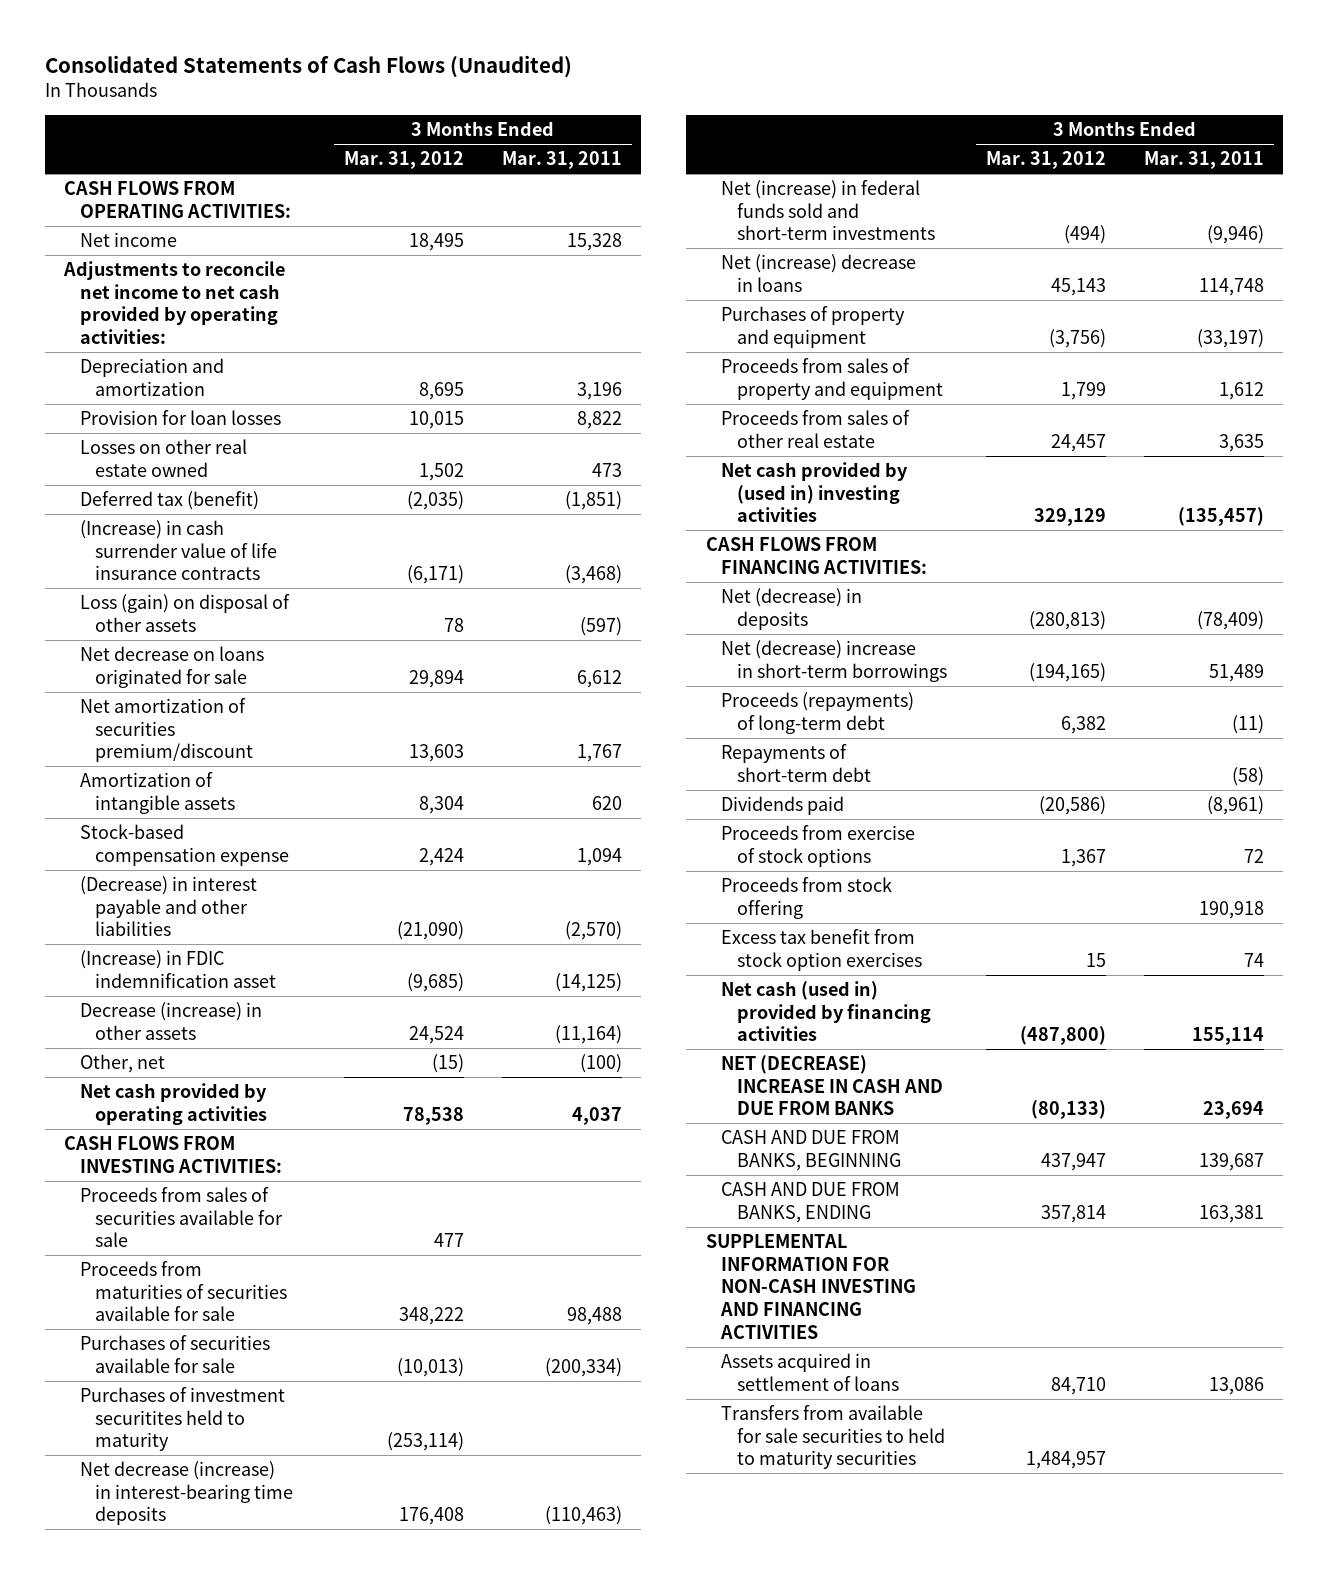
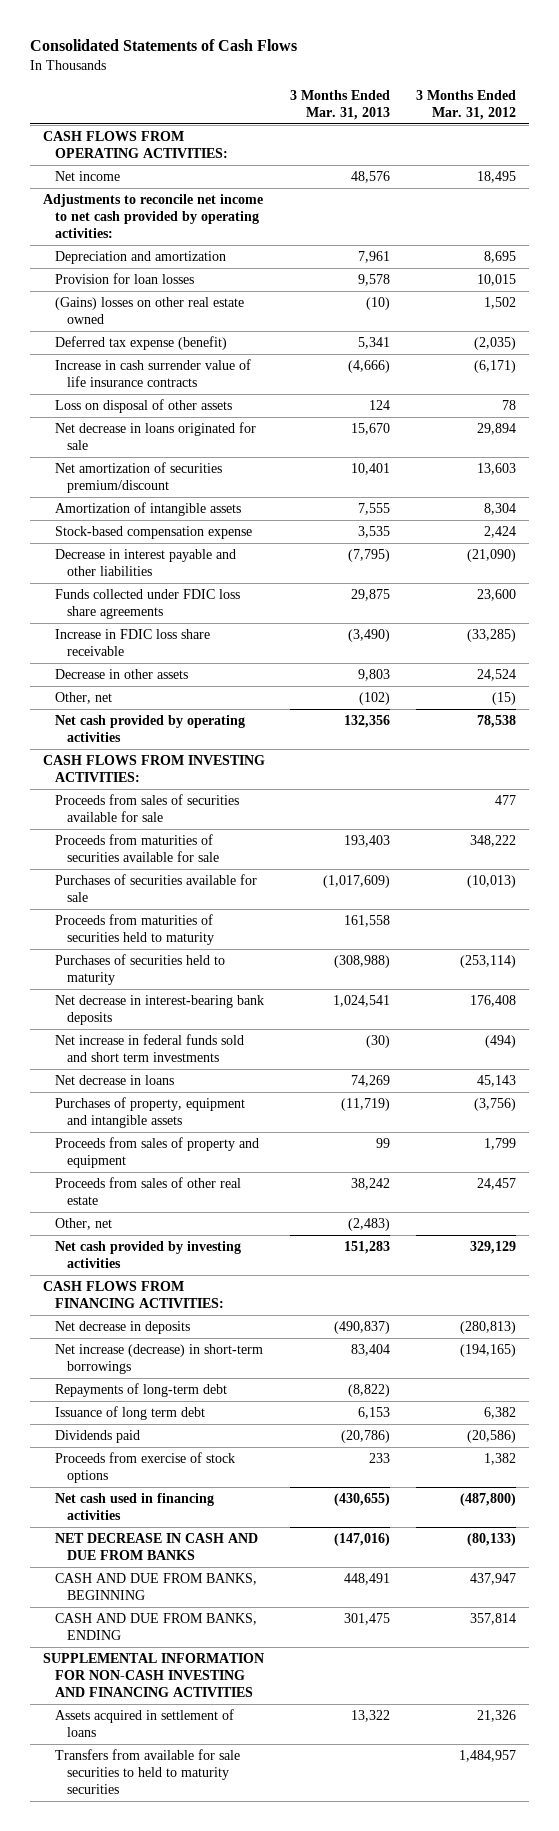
- Consolidated Statements of Cash Flows (Unaudited)
+ Consolidated Statements of Cash Flows
- | 3 Months Ended Mar. 31, 2012 | 3 Months Ended Mar. 31, 2011
+ | 3 Months Ended Mar. 31, 2013 | 3 Months Ended Mar. 31, 2012
- Losses on other real estate owned | 1,502 | 473
- Deferred tax (benefit) | (2,035) | (1,851)
- (Increase) in cash surrender value of life insurance contracts | (6,171) | (3,468)
- Loss (gain) on disposal of other assets | 78 | (597)
- Net decrease on loans originated for sale | 29,894 | 6,612
+ (Gains) losses on other real estate owned | (10) | 1,502
+ Deferred tax expense (benefit) | 5,341 | (2,035)
+ Increase in cash surrender value of life insurance contracts | (4,666) | (6,171)
+ Loss on disposal of other assets | 124 | 78
+ Net decrease in loans originated for sale | 15,670 | 29,894
- (Decrease) in interest payable and other liabilities | (21,090) | (2,570)
- (Increase) in FDIC indemnification asset | (9,685) | (14,125)
- Decrease (increase) in other assets | 24,524 | (11,164)
+ Decrease in interest payable and other liabilities | (7,795) | (21,090)
+ Funds collected under FDIC loss share agreements | 29,875 | 23,600
+ Increase in FDIC loss share receivable | (3,490) | (33,285)
+ Decrease in other assets | 9,803 | 24,524
- Purchases of investment securitites held to maturity | (253,114) |
- Net decrease (increase) in interest-bearing time deposits | 176,408 | (110,463)
- Net (increase) in federal funds sold and short-term investments | (494) | (9,946)
- Net (increase) decrease in loans | 45,143 | 114,748
- Purchases of property and equipment | (3,756) | (33,197)
+ Proceeds from maturities of securities held to maturity | 161,558 |
+ Purchases of securities held to maturity | (308,988) | (253,114)
+ Net decrease in interest-bearing bank deposits | 1,024,541 | 176,408
+ Net increase in federal funds sold and short term investments | (30) | (494)
+ Net decrease in loans | 74,269 | 45,143
+ Purchases of property, equipment and intangible assets | (11,719) | (3,756)
- Net cash provided by (used in) investing activities | 329,129 | (135,457)
+ Other, net | (2,483) |
+ Net cash provided by investing activities | 151,283 | 329,129
- Net (decrease) in deposits | (280,813) | (78,409)
- Net (decrease) increase in short-term borrowings | (194,165) | 51,489
- Proceeds (repayments) of long-term debt | 6,382 | (11)
- Repayments of short-term debt | | (58)
+ Net decrease in deposits | (490,837) | (280,813)
+ Net increase (decrease) in short-term borrowings | 83,404 | (194,165)
+ Repayments of long-term debt | (8,822) |
+ Issuance of long term debt | 6,153 | 6,382
- Proceeds from exercise of stock options | 1,367 | 72
- Proceeds from stock offering | | 190,918
- Excess tax benefit from stock option exercises | 15 | 74
- Net cash (used in) provided by financing activities | (487,800) | 155,114
- NET (DECREASE) INCREASE IN CASH AND DUE FROM BANKS | (80,133) | 23,694
+ Proceeds from exercise of stock options | 233 | 1,382
+ Net cash used in financing activities | (430,655) | (487,800)
+ NET DECREASE IN CASH AND DUE FROM BANKS | (147,016) | (80,133)
- Assets acquired in settlement of loans | 84,710 | 13,086
+ Assets acquired in settlement of loans | 13,322 | 21,326

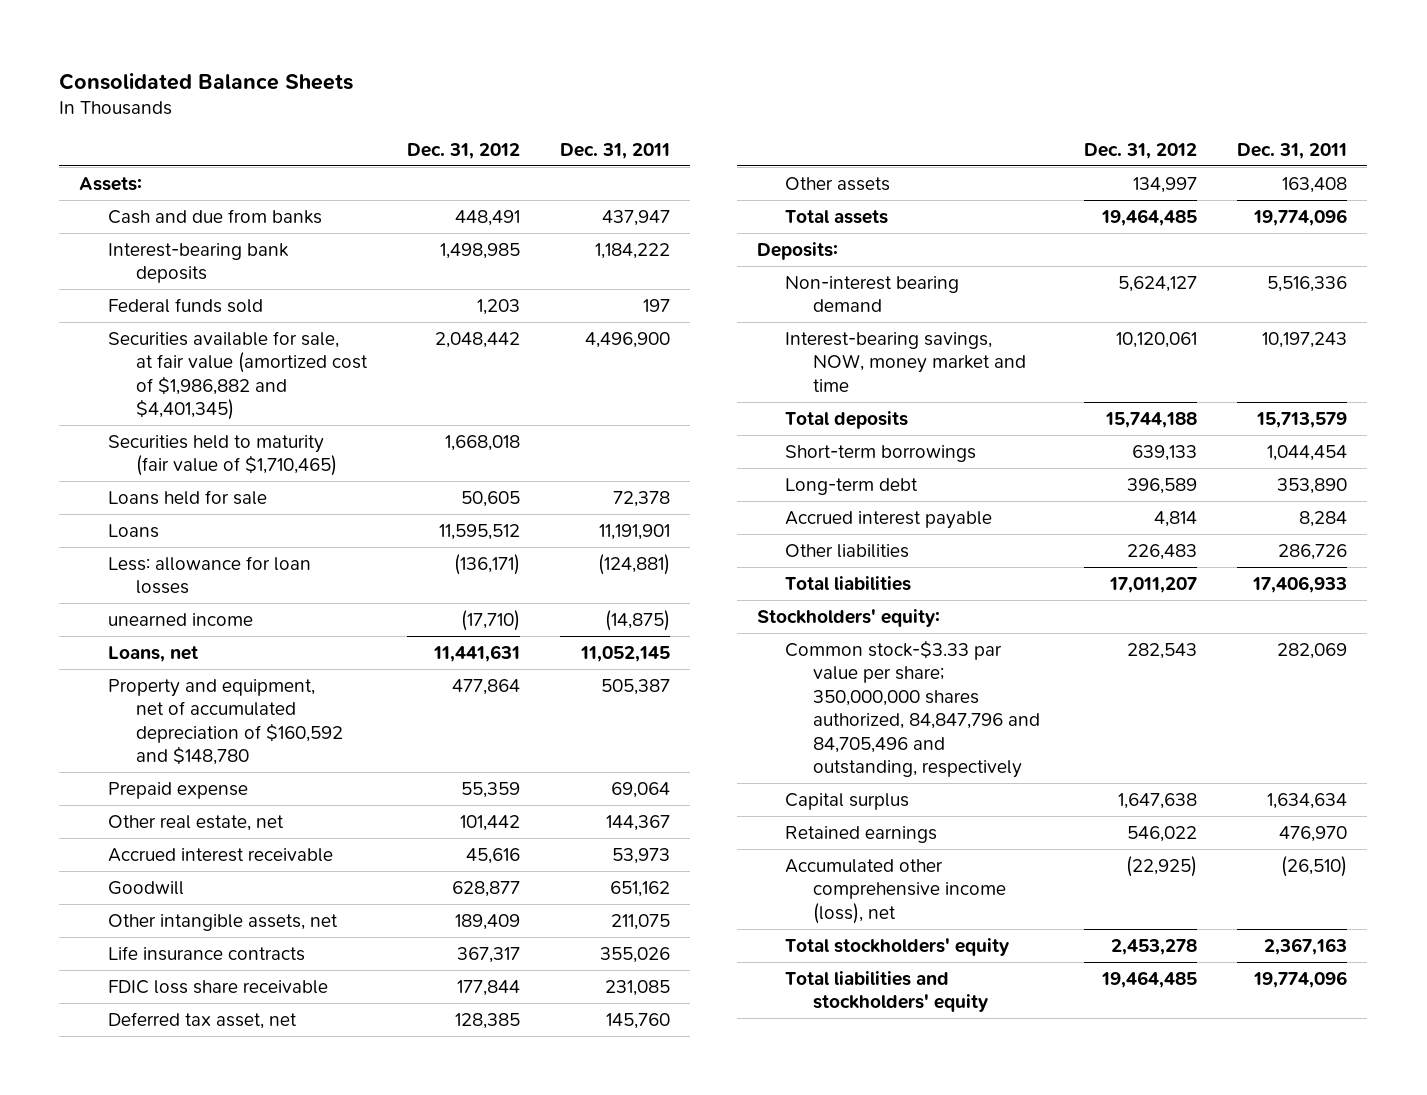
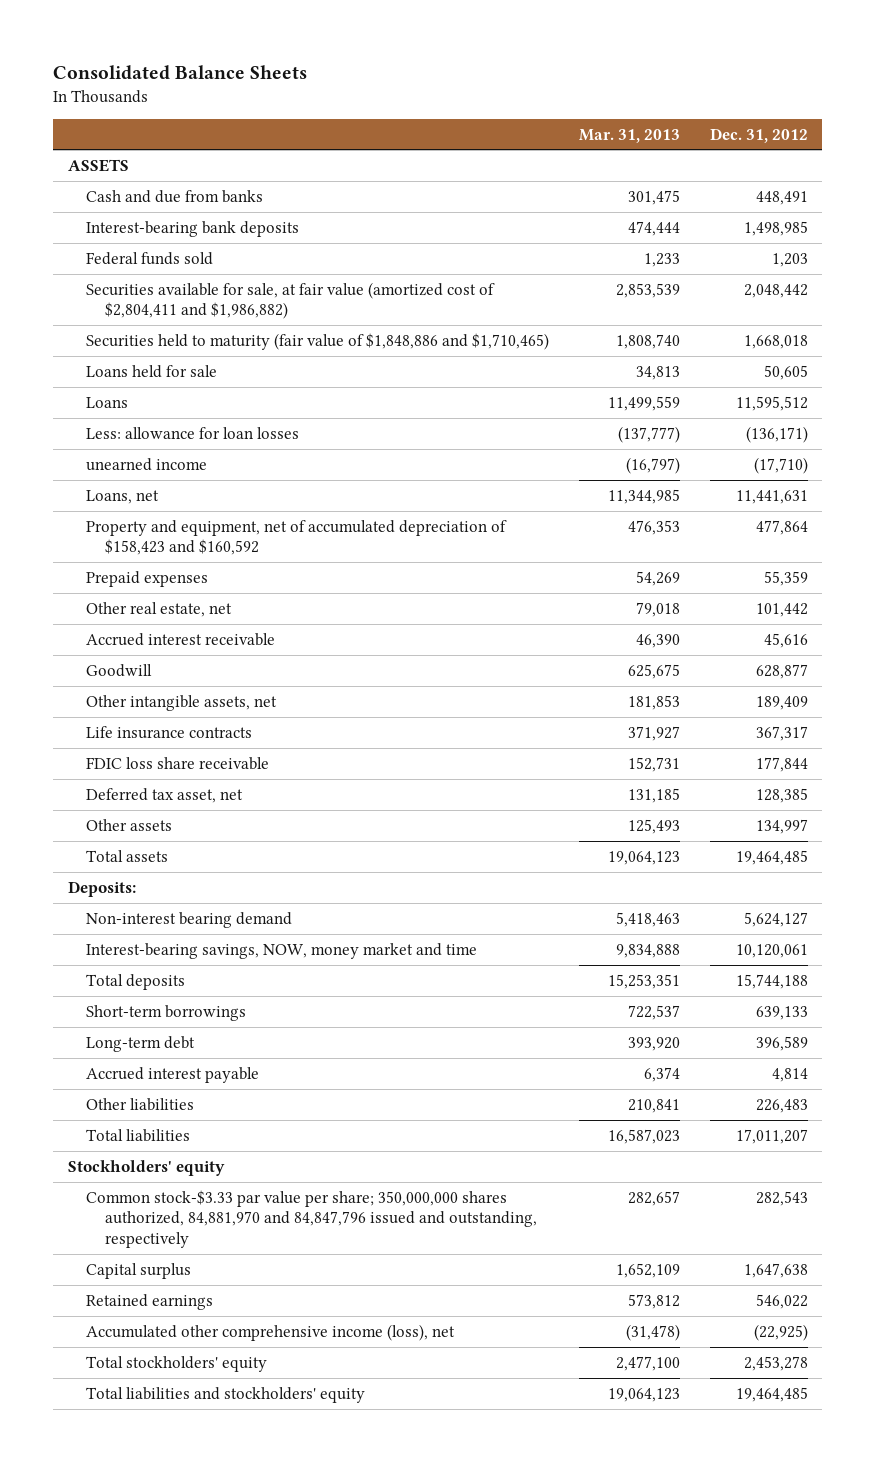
- | Dec. 31, 2012 | Dec. 31, 2011
+ | Mar. 31, 2013 | Dec. 31, 2012
- Assets:
+ ASSETS
- Securities available for sale, at fair value (amortized cost of $1,986,882 and $4,401,345) | 2,048,442 | 4,496,900
- Securities held to maturity (fair value of $1,710,465) | 1,668,018 |
+ Securities available for sale, at fair value (amortized cost of $2,804,411 and $1,986,882) | 2,853,539 | 2,048,442
+ Securities held to maturity (fair value of $1,848,886 and $1,710,465) | 1,808,740 | 1,668,018
- Property and equipment, net of accumulated depreciation of $160,592 and $148,780 | 477,864 | 505,387
- Prepaid expense | 55,359 | 69,064
+ Property and equipment, net of accumulated depreciation of $158,423 and $160,592 | 476,353 | 477,864
+ Prepaid expenses | 54,269 | 55,359
- Stockholders' equity:
- Common stock-$3.33 par value per share; 350,000,000 shares authorized, 84,847,796 and 84,705,496 and outstanding, respectively | 282,543 | 282,069
+ Stockholders' equity
+ Common stock-$3.33 par value per share; 350,000,000 shares authorized, 84,881,970 and 84,847,796 issued and outstanding, respectively | 282,657 | 282,543

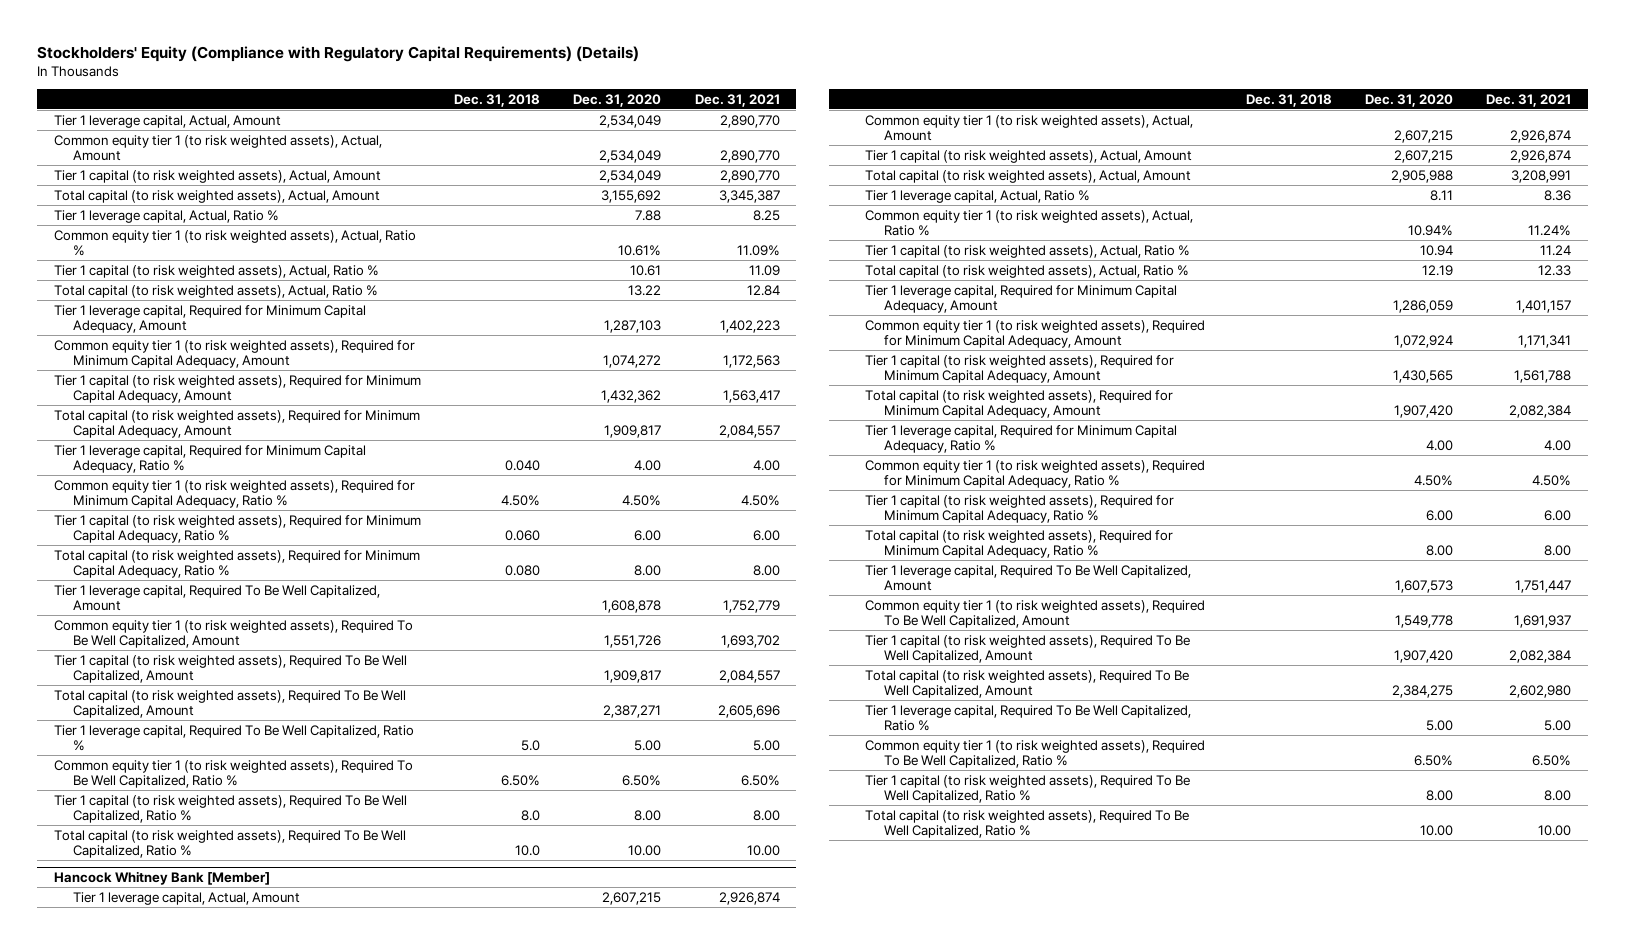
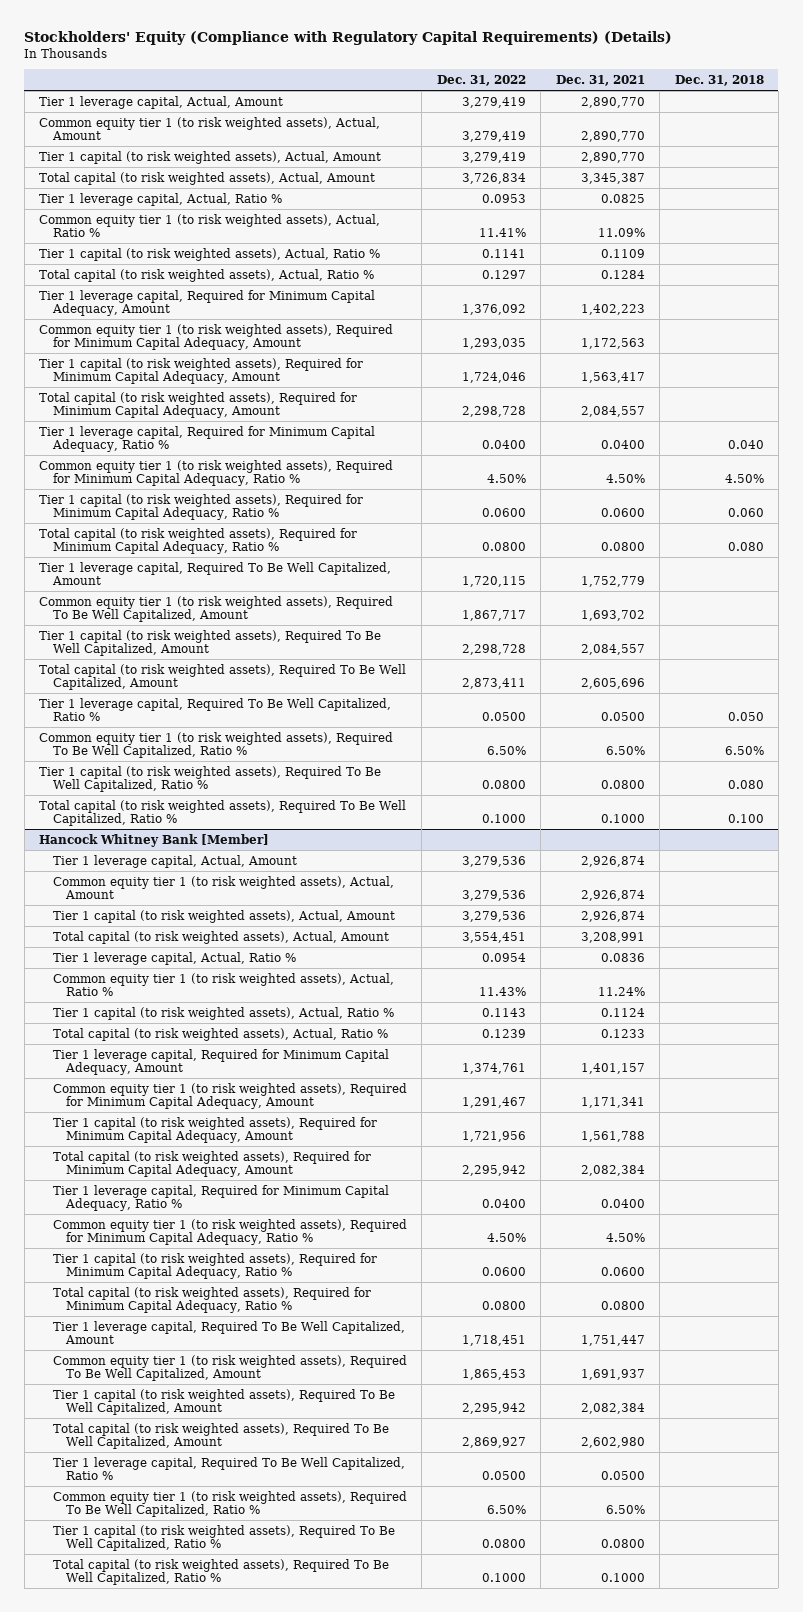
- | Dec. 31, 2018 | Dec. 31, 2020 | Dec. 31, 2021
+ | Dec. 31, 2022 | Dec. 31, 2021 | Dec. 31, 2018
- Tier 1 leverage capital, Actual, Ratio % | | 7.88 | 8.25
+ Tier 1 leverage capital, Actual, Ratio % | 0.0953 | 0.0825 |
- Tier 1 capital (to risk weighted assets), Actual, Ratio % | | 10.61 | 11.09
- Total capital (to risk weighted assets), Actual, Ratio % | | 13.22 | 12.84
+ Tier 1 capital (to risk weighted assets), Actual, Ratio % | 0.1141 | 0.1109 |
+ Total capital (to risk weighted assets), Actual, Ratio % | 0.1297 | 0.1284 |
- Tier 1 leverage capital, Required for Minimum Capital Adequacy, Ratio % | 0.040 | 4.00 | 4.00
+ Tier 1 leverage capital, Required for Minimum Capital Adequacy, Ratio % | 0.0400 | 0.0400 | 0.040
- Tier 1 capital (to risk weighted assets), Required for Minimum Capital Adequacy, Ratio % | 0.060 | 6.00 | 6.00
- Total capital (to risk weighted assets), Required for Minimum Capital Adequacy, Ratio % | 0.080 | 8.00 | 8.00
+ Tier 1 capital (to risk weighted assets), Required for Minimum Capital Adequacy, Ratio % | 0.0600 | 0.0600 | 0.060
+ Total capital (to risk weighted assets), Required for Minimum Capital Adequacy, Ratio % | 0.0800 | 0.0800 | 0.080
- Tier 1 leverage capital, Required To Be Well Capitalized, Ratio % | 5.0 | 5.00 | 5.00
+ Tier 1 leverage capital, Required To Be Well Capitalized, Ratio % | 0.0500 | 0.0500 | 0.050
- Tier 1 capital (to risk weighted assets), Required To Be Well Capitalized, Ratio % | 8.0 | 8.00 | 8.00
- Total capital (to risk weighted assets), Required To Be Well Capitalized, Ratio % | 10.0 | 10.00 | 10.00
+ Tier 1 capital (to risk weighted assets), Required To Be Well Capitalized, Ratio % | 0.0800 | 0.0800 | 0.080
+ Total capital (to risk weighted assets), Required To Be Well Capitalized, Ratio % | 0.1000 | 0.1000 | 0.100
@ Hancock Whitney Bank [Member]
- Tier 1 leverage capital, Actual, Ratio % | | 8.11 | 8.36
+ Tier 1 leverage capital, Actual, Ratio % | 0.0954 | 0.0836 |
- Tier 1 capital (to risk weighted assets), Actual, Ratio % | | 10.94 | 11.24
- Total capital (to risk weighted assets), Actual, Ratio % | | 12.19 | 12.33
+ Tier 1 capital (to risk weighted assets), Actual, Ratio % | 0.1143 | 0.1124 |
+ Total capital (to risk weighted assets), Actual, Ratio % | 0.1239 | 0.1233 |
- Tier 1 leverage capital, Required for Minimum Capital Adequacy, Ratio % | | 4.00 | 4.00
+ Tier 1 leverage capital, Required for Minimum Capital Adequacy, Ratio % | 0.0400 | 0.0400 |
- Tier 1 capital (to risk weighted assets), Required for Minimum Capital Adequacy, Ratio % | | 6.00 | 6.00
- Total capital (to risk weighted assets), Required for Minimum Capital Adequacy, Ratio % | | 8.00 | 8.00
+ Tier 1 capital (to risk weighted assets), Required for Minimum Capital Adequacy, Ratio % | 0.0600 | 0.0600 |
+ Total capital (to risk weighted assets), Required for Minimum Capital Adequacy, Ratio % | 0.0800 | 0.0800 |
- Tier 1 leverage capital, Required To Be Well Capitalized, Ratio % | | 5.00 | 5.00
+ Tier 1 leverage capital, Required To Be Well Capitalized, Ratio % | 0.0500 | 0.0500 |
- Tier 1 capital (to risk weighted assets), Required To Be Well Capitalized, Ratio % | | 8.00 | 8.00
- Total capital (to risk weighted assets), Required To Be Well Capitalized, Ratio % | | 10.00 | 10.00
+ Tier 1 capital (to risk weighted assets), Required To Be Well Capitalized, Ratio % | 0.0800 | 0.0800 |
+ Total capital (to risk weighted assets), Required To Be Well Capitalized, Ratio % | 0.1000 | 0.1000 |

